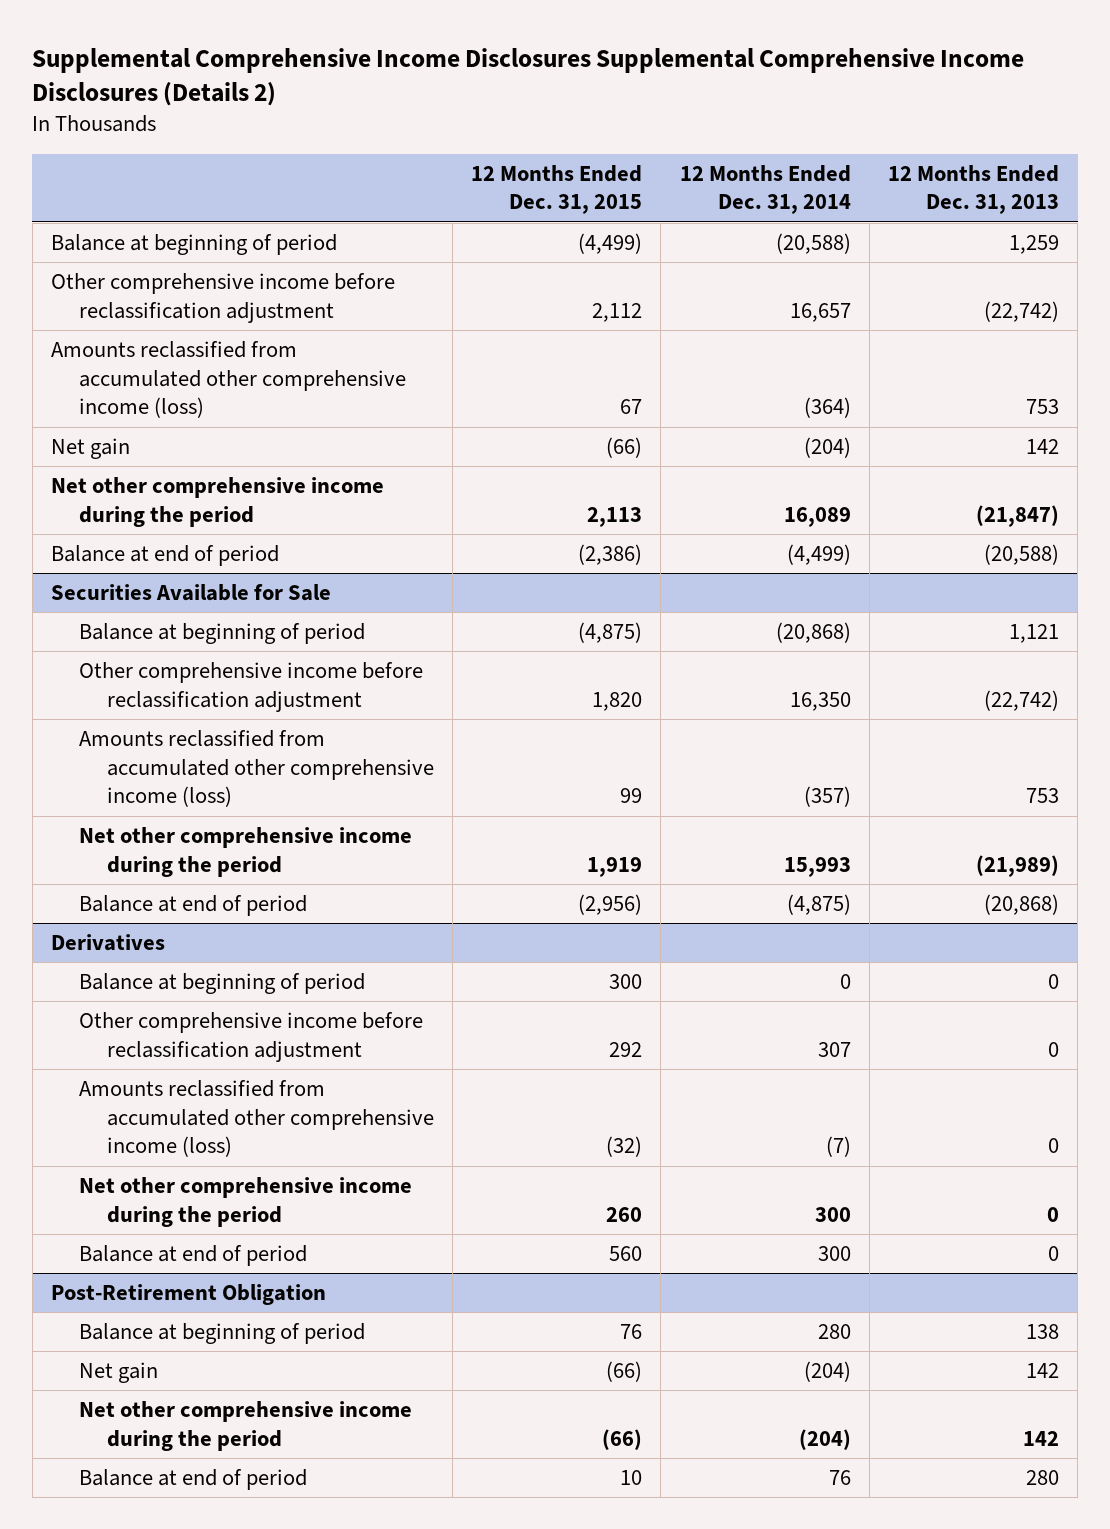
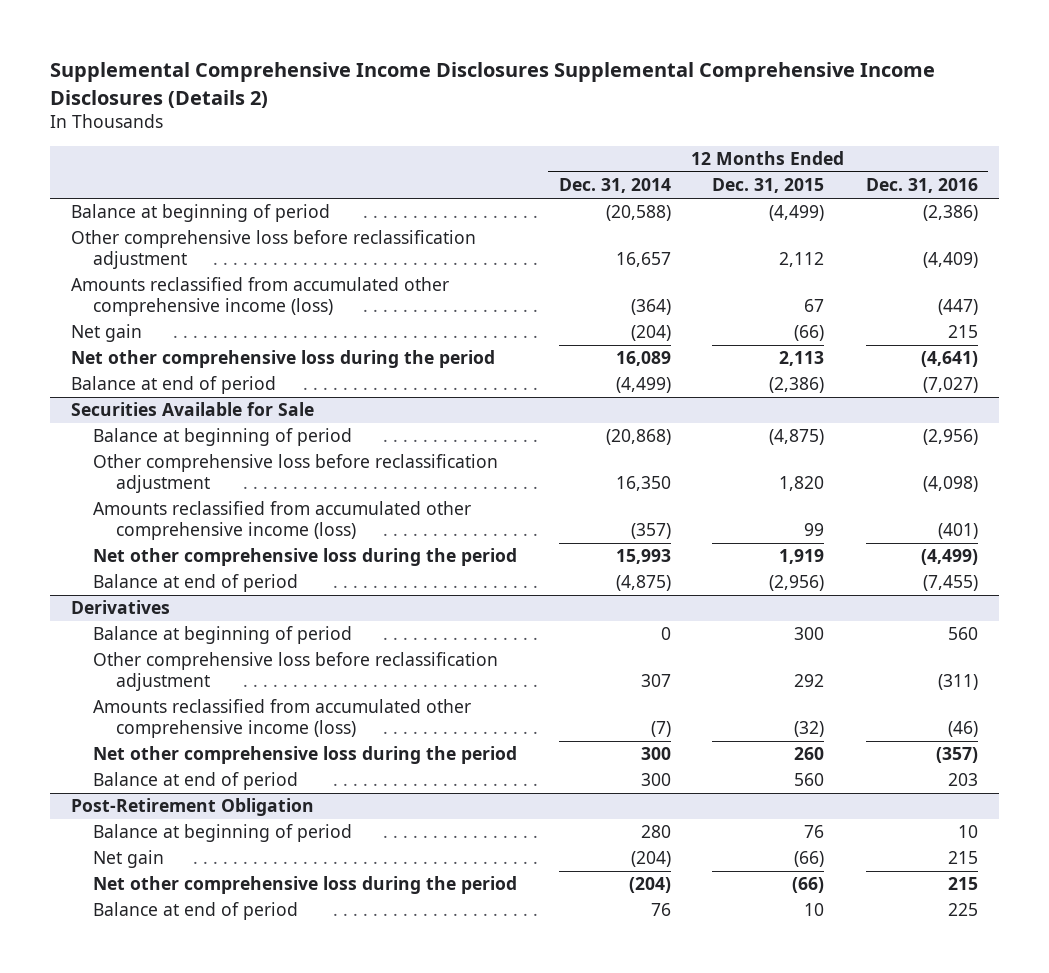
- | 12 Months Ended Dec. 31, 2015 | 12 Months Ended Dec. 31, 2014 | 12 Months Ended Dec. 31, 2013
+ | 12 Months Ended Dec. 31, 2014 | 12 Months Ended Dec. 31, 2015 | 12 Months Ended Dec. 31, 2016
- Other comprehensive income before reclassification adjustment | 2,112 | 16,657 | (22,742)
+ Other comprehensive loss before reclassification adjustment | 16,657 | 2,112 | (4,409)
- Net other comprehensive income during the period | 2,113 | 16,089 | (21,847)
+ Net other comprehensive loss during the period | 16,089 | 2,113 | (4,641)
@ Securities Available for Sale
- Other comprehensive income before reclassification adjustment | 1,820 | 16,350 | (22,742)
+ Other comprehensive loss before reclassification adjustment | 16,350 | 1,820 | (4,098)
- Net other comprehensive income during the period | 1,919 | 15,993 | (21,989)
+ Net other comprehensive loss during the period | 15,993 | 1,919 | (4,499)
@ Derivatives
- Other comprehensive income before reclassification adjustment | 292 | 307 | 0
+ Other comprehensive loss before reclassification adjustment | 307 | 292 | (311)
- Net other comprehensive income during the period | 260 | 300 | 0
+ Net other comprehensive loss during the period | 300 | 260 | (357)
@ Post-Retirement Obligation
- Net other comprehensive income during the period | (66) | (204) | 142
+ Net other comprehensive loss during the period | (204) | (66) | 215

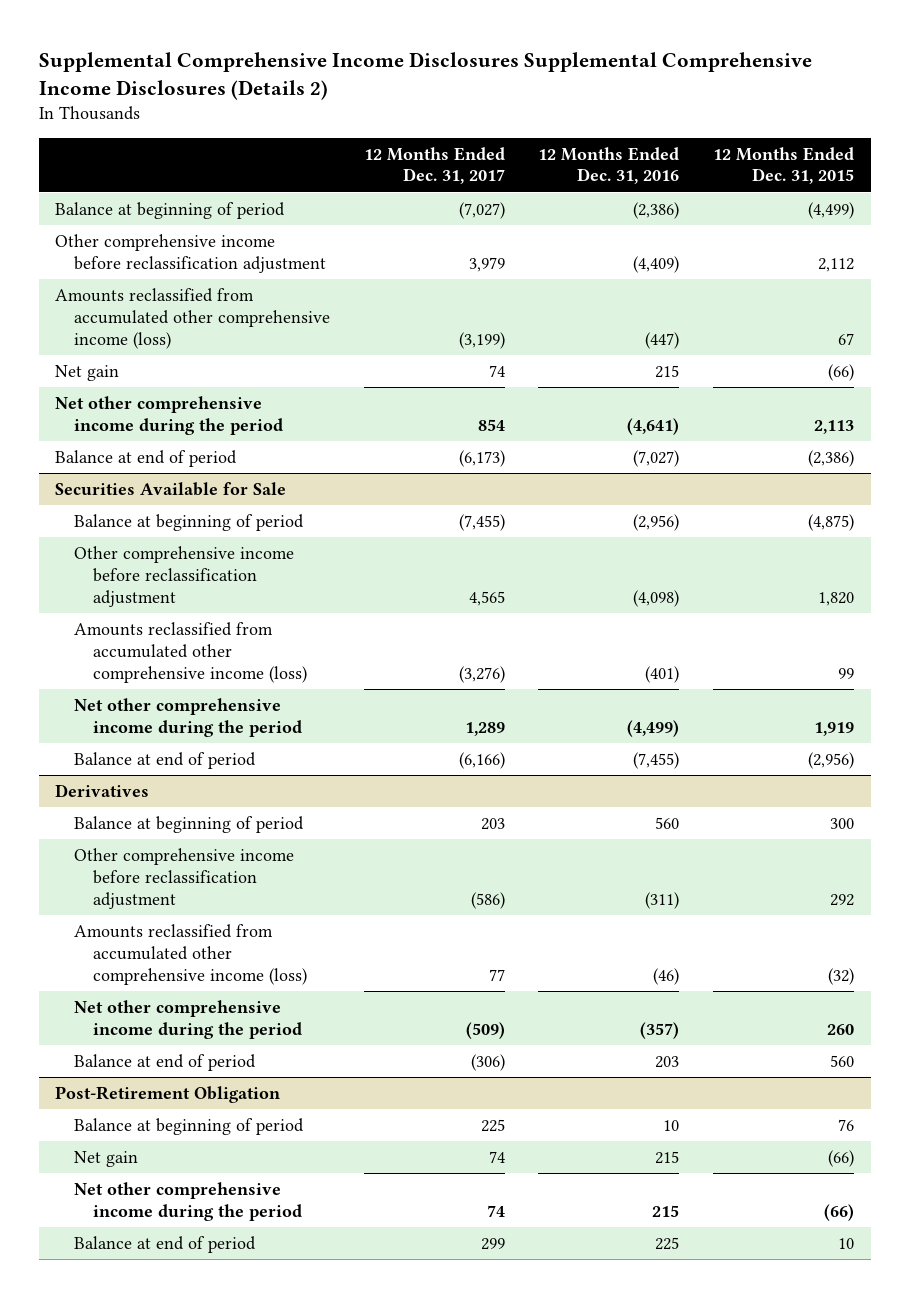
- | 12 Months Ended Dec. 31, 2014 | 12 Months Ended Dec. 31, 2015 | 12 Months Ended Dec. 31, 2016
+ | 12 Months Ended Dec. 31, 2017 | 12 Months Ended Dec. 31, 2016 | 12 Months Ended Dec. 31, 2015
- Other comprehensive loss before reclassification adjustment | 16,657 | 2,112 | (4,409)
+ Other comprehensive income before reclassification adjustment | 3,979 | (4,409) | 2,112
- Net other comprehensive loss during the period | 16,089 | 2,113 | (4,641)
+ Net other comprehensive income during the period | 854 | (4,641) | 2,113
@ Securities Available for Sale
- Other comprehensive loss before reclassification adjustment | 16,350 | 1,820 | (4,098)
+ Other comprehensive income before reclassification adjustment | 4,565 | (4,098) | 1,820
- Net other comprehensive loss during the period | 15,993 | 1,919 | (4,499)
+ Net other comprehensive income during the period | 1,289 | (4,499) | 1,919
@ Derivatives
- Other comprehensive loss before reclassification adjustment | 307 | 292 | (311)
+ Other comprehensive income before reclassification adjustment | (586) | (311) | 292
- Net other comprehensive loss during the period | 300 | 260 | (357)
+ Net other comprehensive income during the period | (509) | (357) | 260
@ Post-Retirement Obligation
- Net other comprehensive loss during the period | (204) | (66) | 215
+ Net other comprehensive income during the period | 74 | 215 | (66)

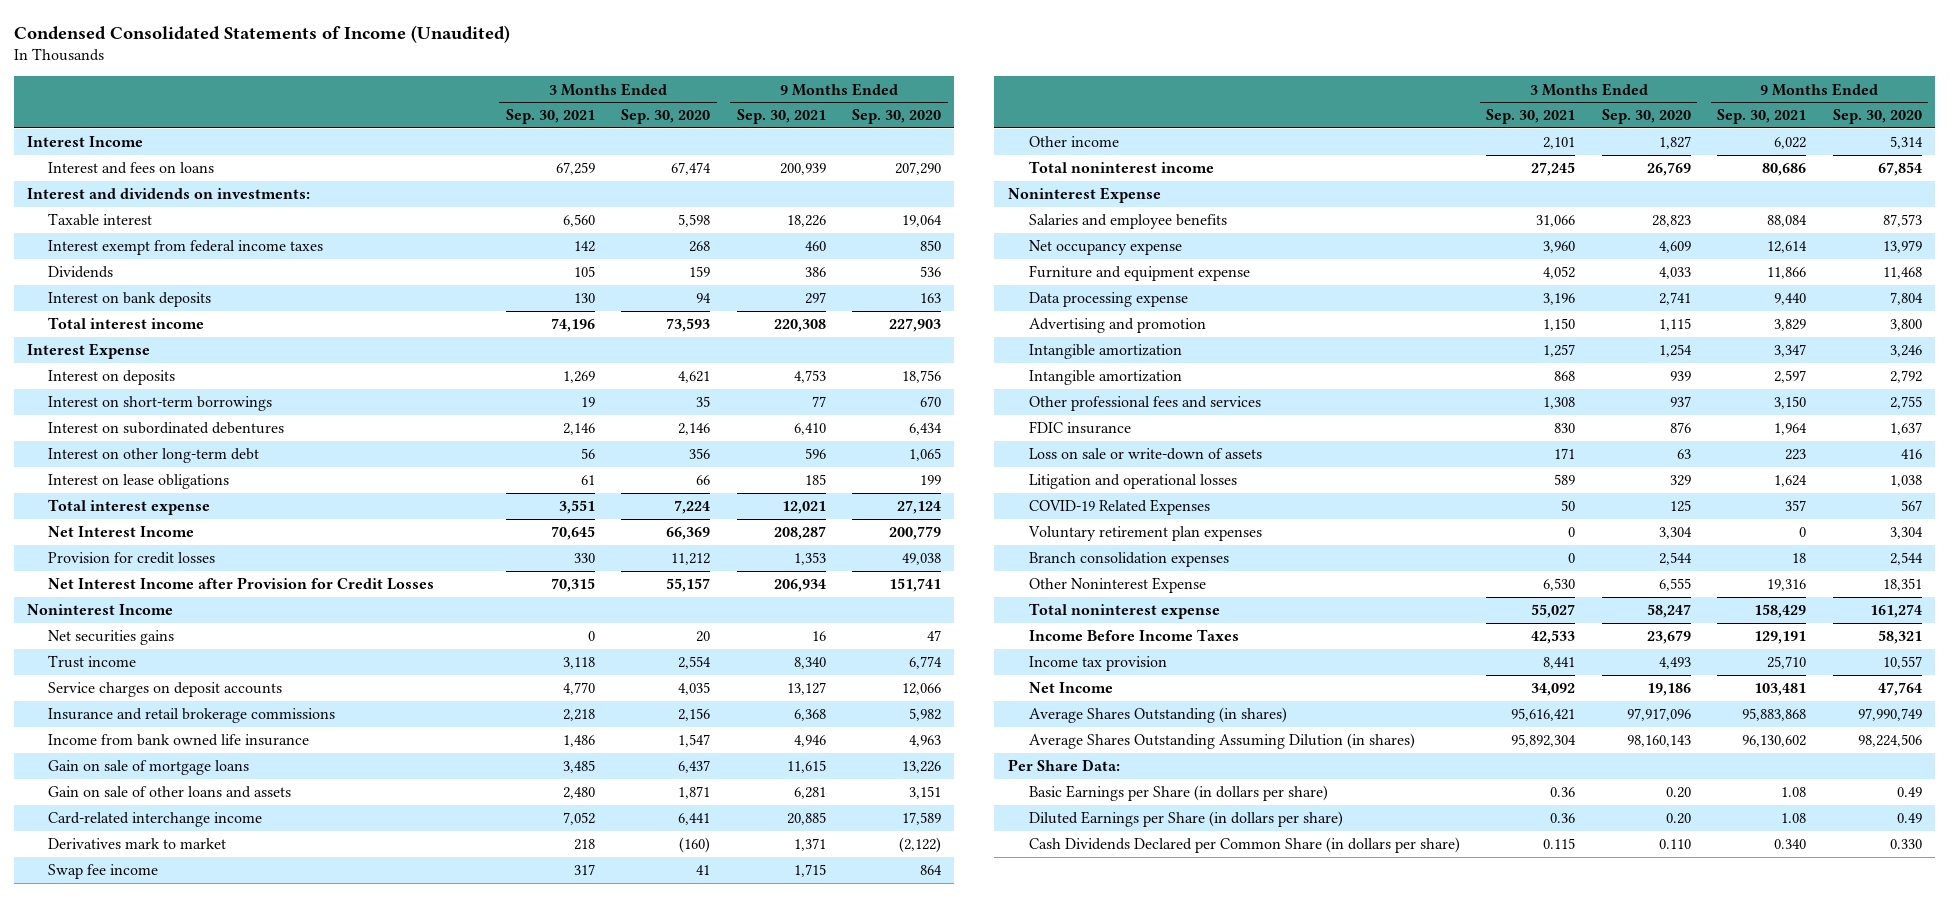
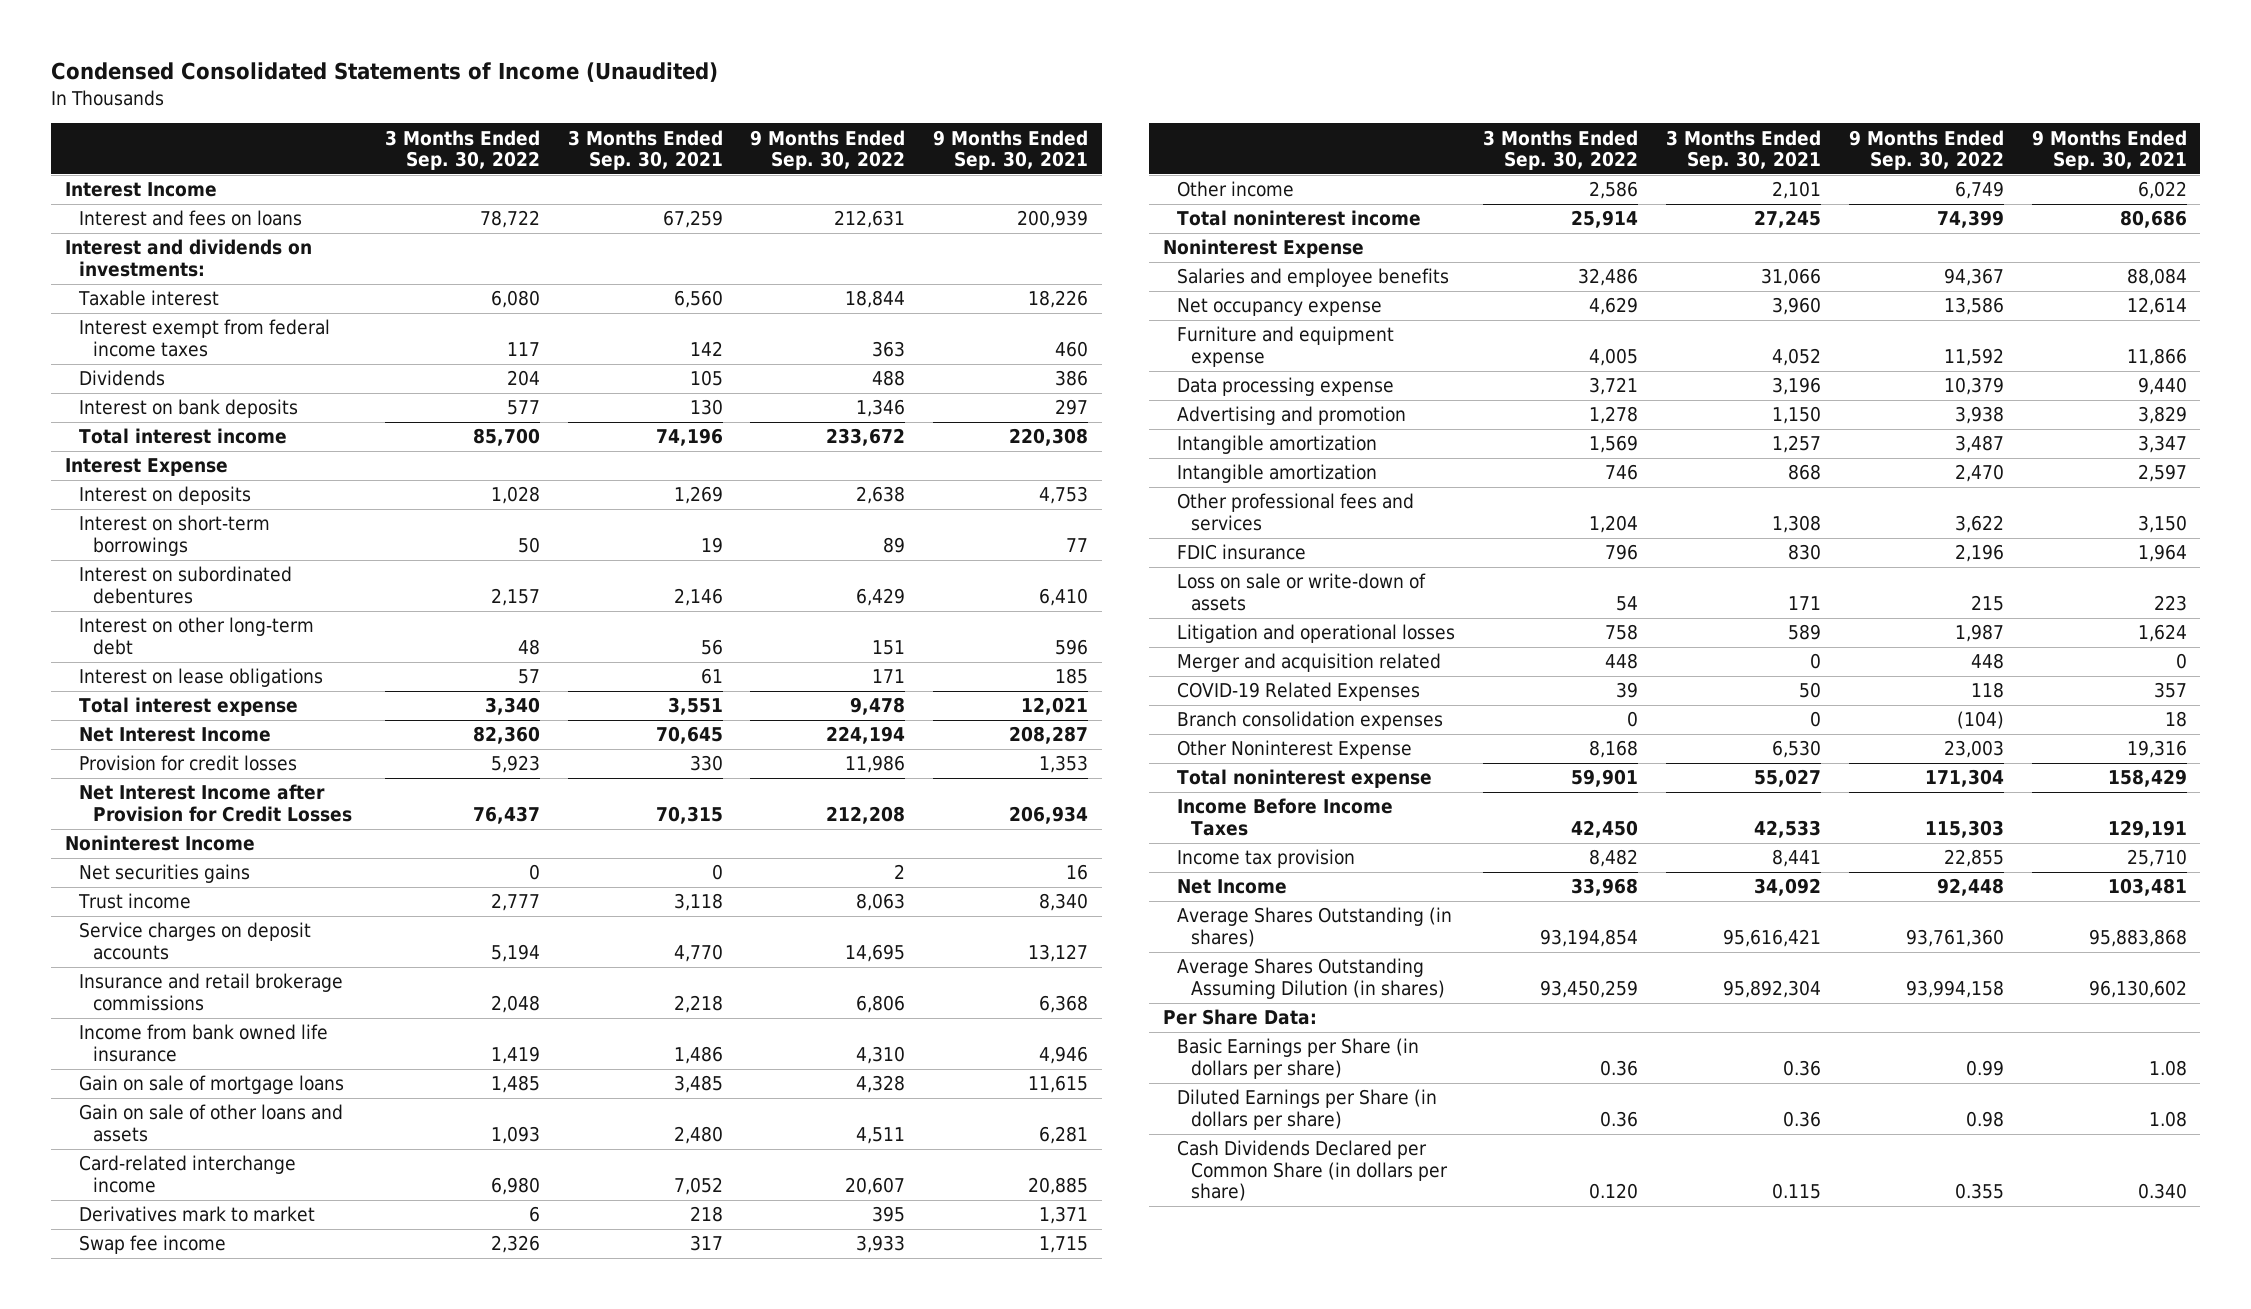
- | 3 Months Ended Sep. 30, 2021 | 3 Months Ended Sep. 30, 2020 | 9 Months Ended Sep. 30, 2021 | 9 Months Ended Sep. 30, 2020
+ | 3 Months Ended Sep. 30, 2022 | 3 Months Ended Sep. 30, 2021 | 9 Months Ended Sep. 30, 2022 | 9 Months Ended Sep. 30, 2021
+ Merger and acquisition related | 448 | 0 | 448 | 0
- Voluntary retirement plan expenses | 0 | 3,304 | 0 | 3,304

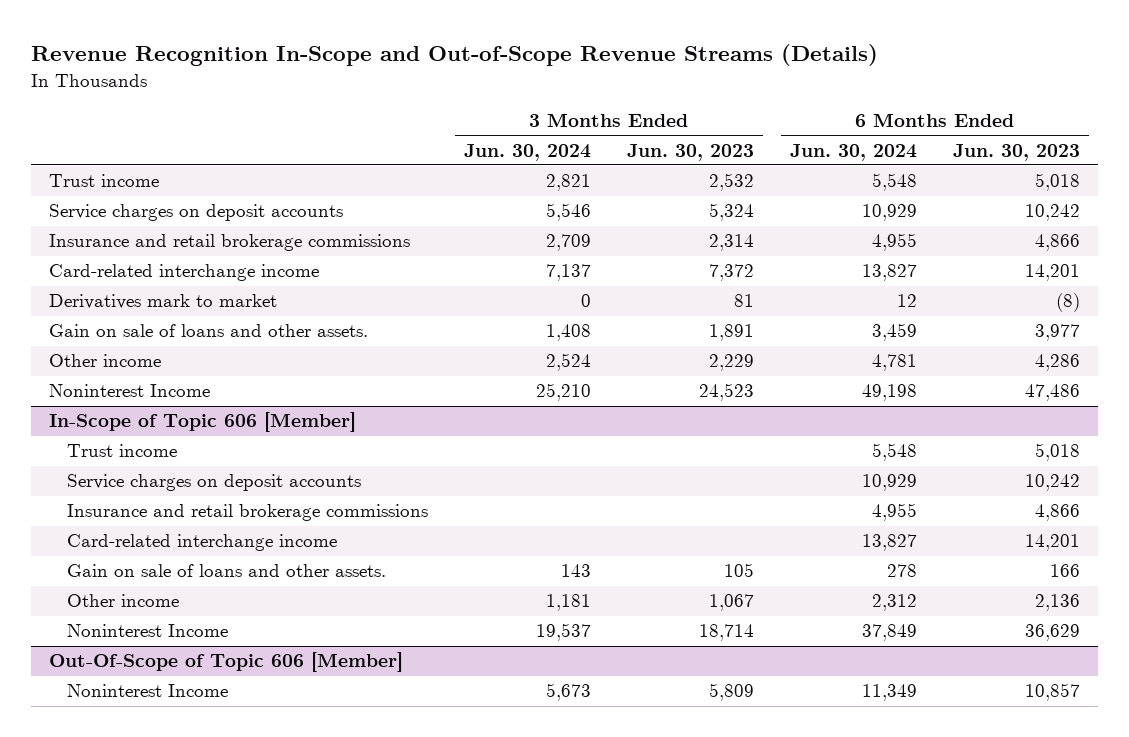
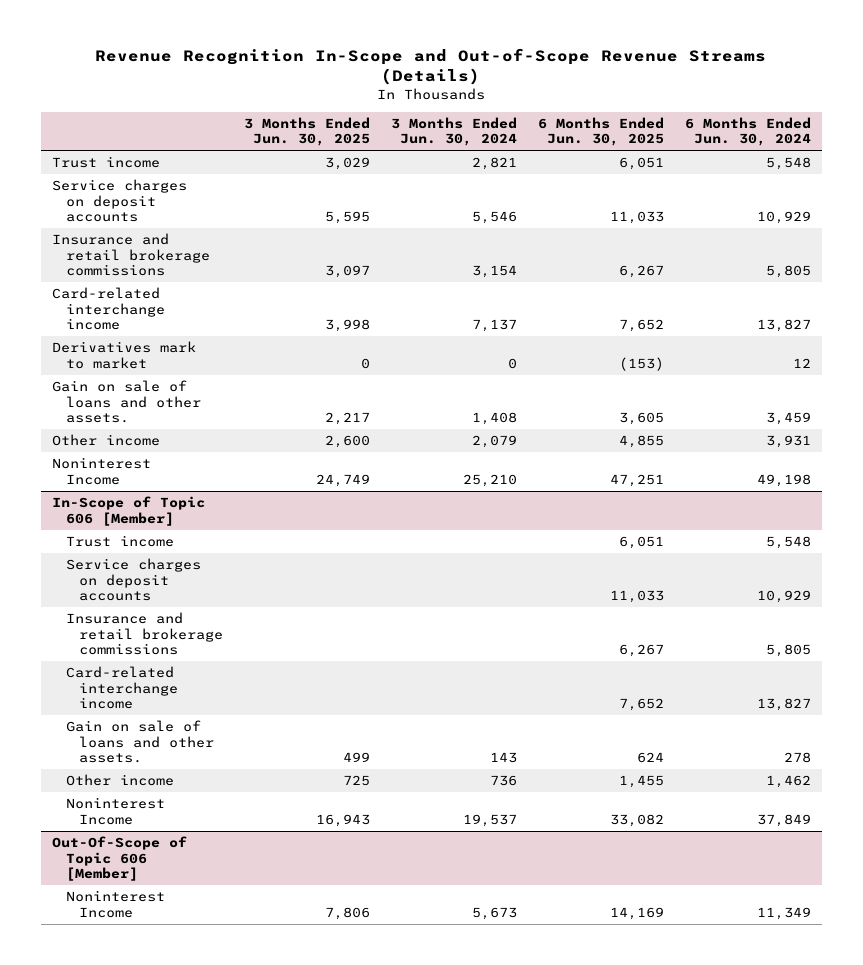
- | 3 Months Ended Jun. 30, 2024 | 3 Months Ended Jun. 30, 2023 | 6 Months Ended Jun. 30, 2024 | 6 Months Ended Jun. 30, 2023
+ | 3 Months Ended Jun. 30, 2025 | 3 Months Ended Jun. 30, 2024 | 6 Months Ended Jun. 30, 2025 | 6 Months Ended Jun. 30, 2024
- Insurance and retail brokerage commissions | 2,709 | 2,314 | 4,955 | 4,866
+ Insurance and retail brokerage commissions | 3,097 | 3,154 | 6,267 | 5,805
- Other income | 2,524 | 2,229 | 4,781 | 4,286
+ Other income | 2,600 | 2,079 | 4,855 | 3,931
@ In-Scope of Topic 606 [Member]
- Insurance and retail brokerage commissions | | | 4,955 | 4,866
+ Insurance and retail brokerage commissions | | | 6,267 | 5,805
- Other income | 1,181 | 1,067 | 2,312 | 2,136
+ Other income | 725 | 736 | 1,455 | 1,462

